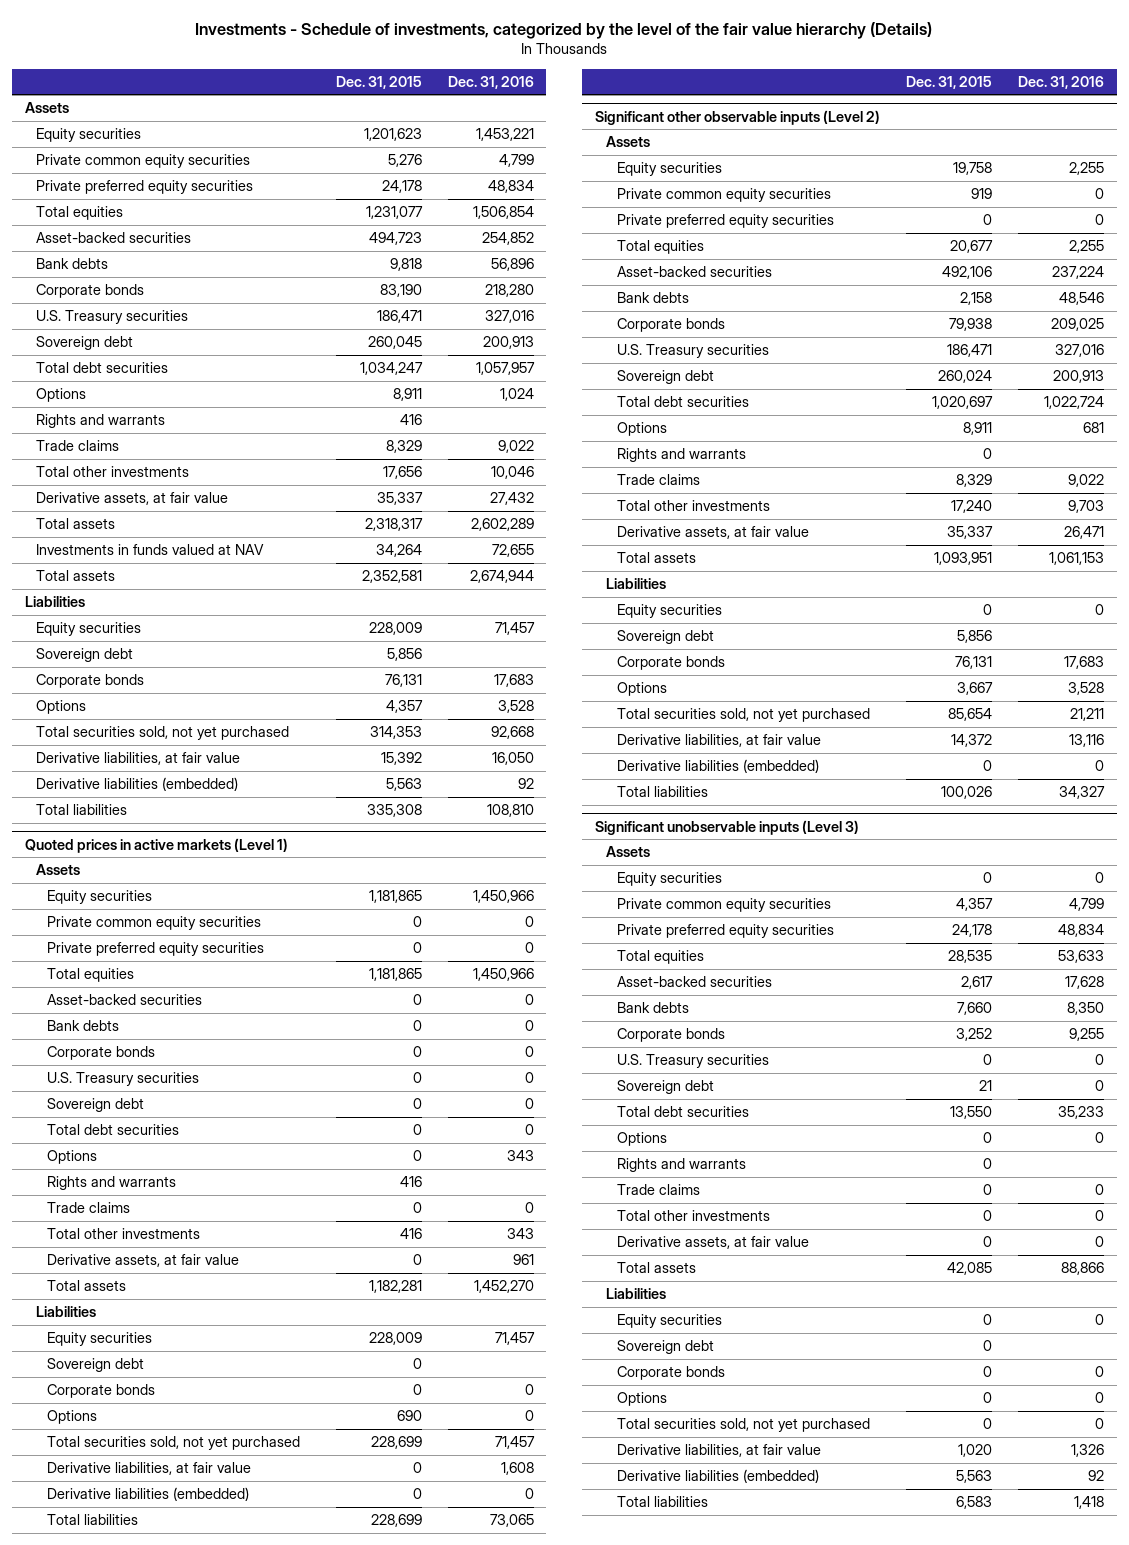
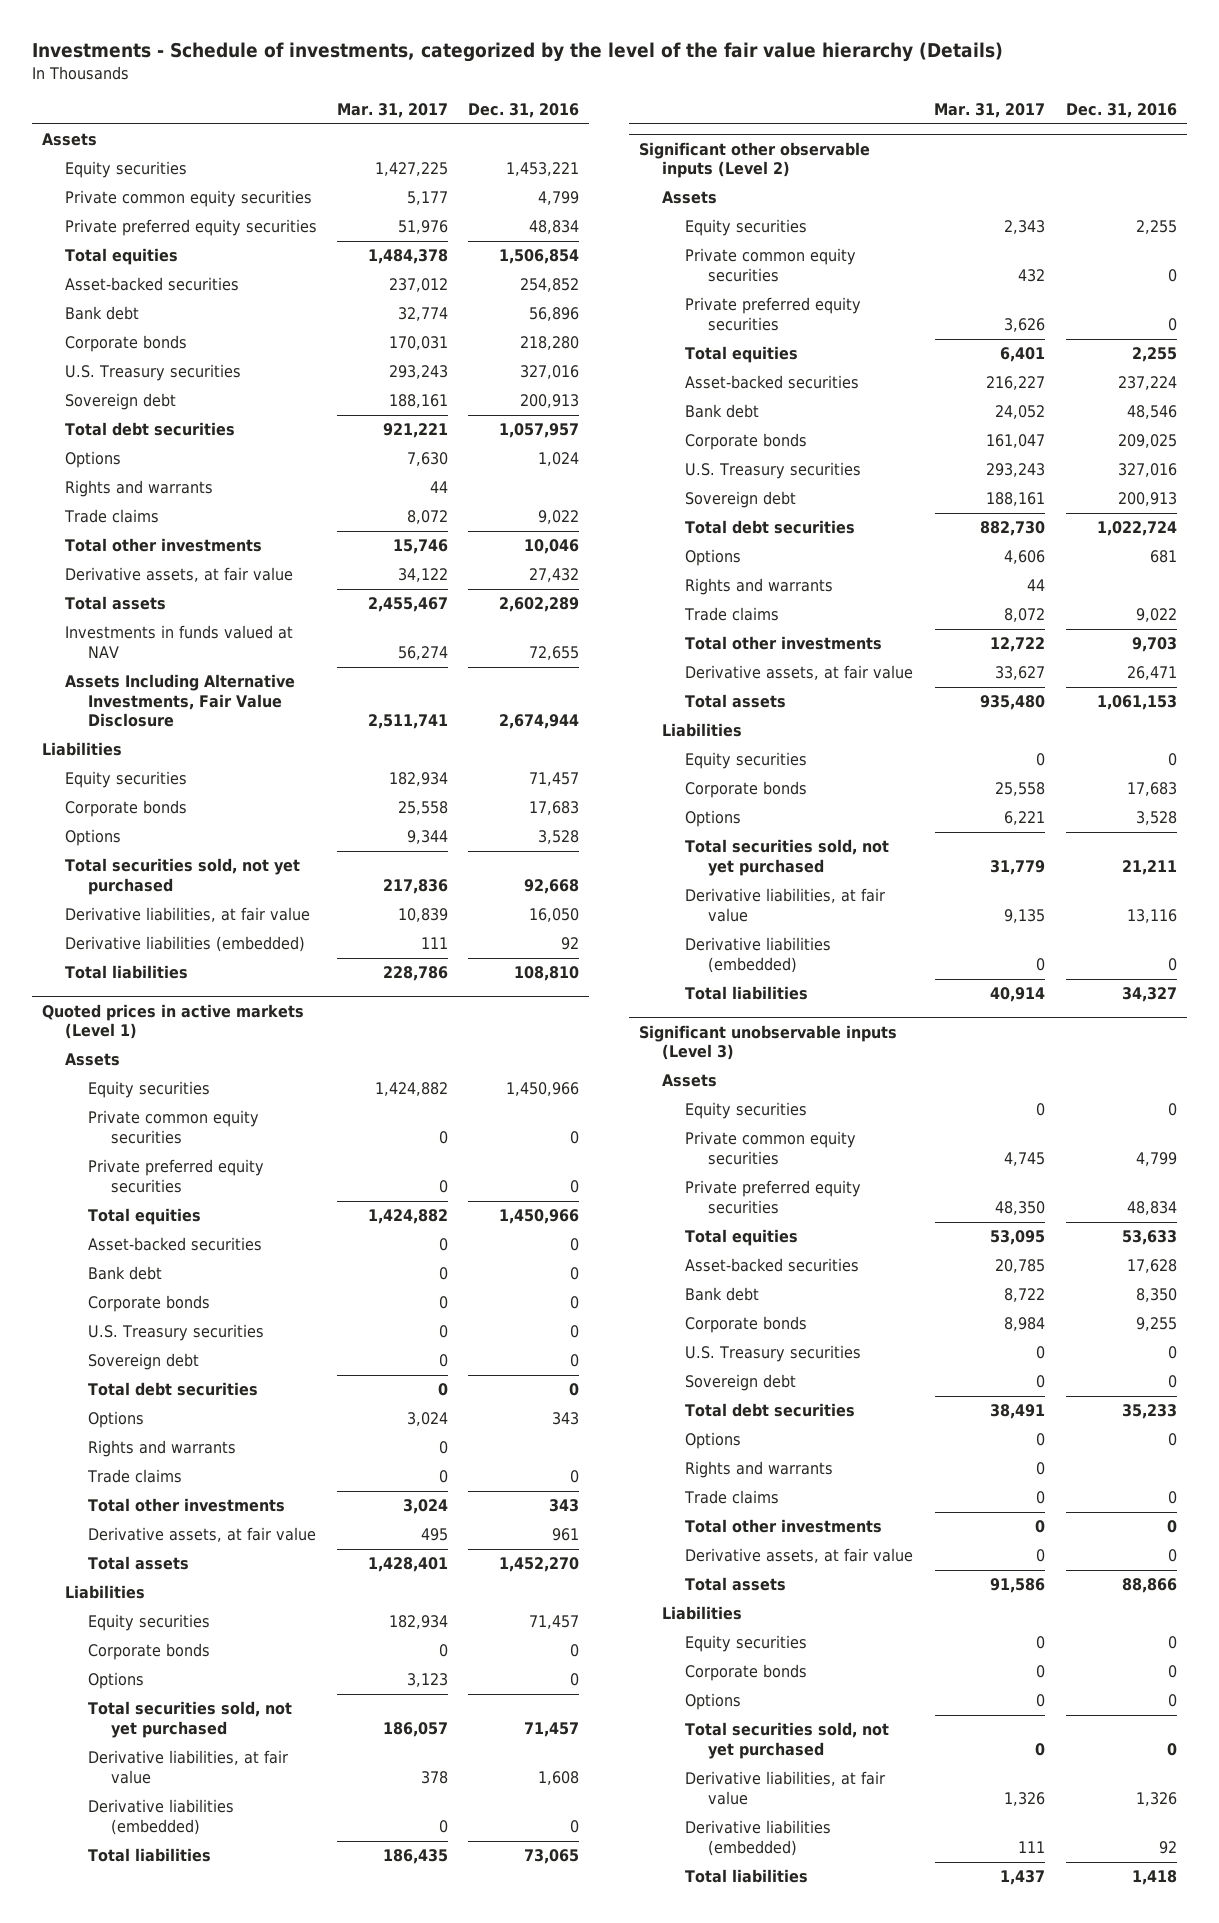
- | Dec. 31, 2015 | Dec. 31, 2016
+ | Mar. 31, 2017 | Dec. 31, 2016
- Bank debts | 9,818 | 56,896
+ Bank debt | 32,774 | 56,896
- Total assets | 2,352,581 | 2,674,944
+ Assets Including Alternative Investments, Fair Value Disclosure | 2,511,741 | 2,674,944
- Sovereign debt | 5,856 |
@ Quoted prices in active markets (Level 1)
- Bank debts | 0 | 0
+ Bank debt | 0 | 0
- Sovereign debt | 0 |
@ Significant other observable inputs (Level 2)
- Bank debts | 2,158 | 48,546
+ Bank debt | 24,052 | 48,546
- Sovereign debt | 5,856 |
@ Significant unobservable inputs (Level 3)
- Bank debts | 7,660 | 8,350
+ Bank debt | 8,722 | 8,350
- Sovereign debt | 0 |

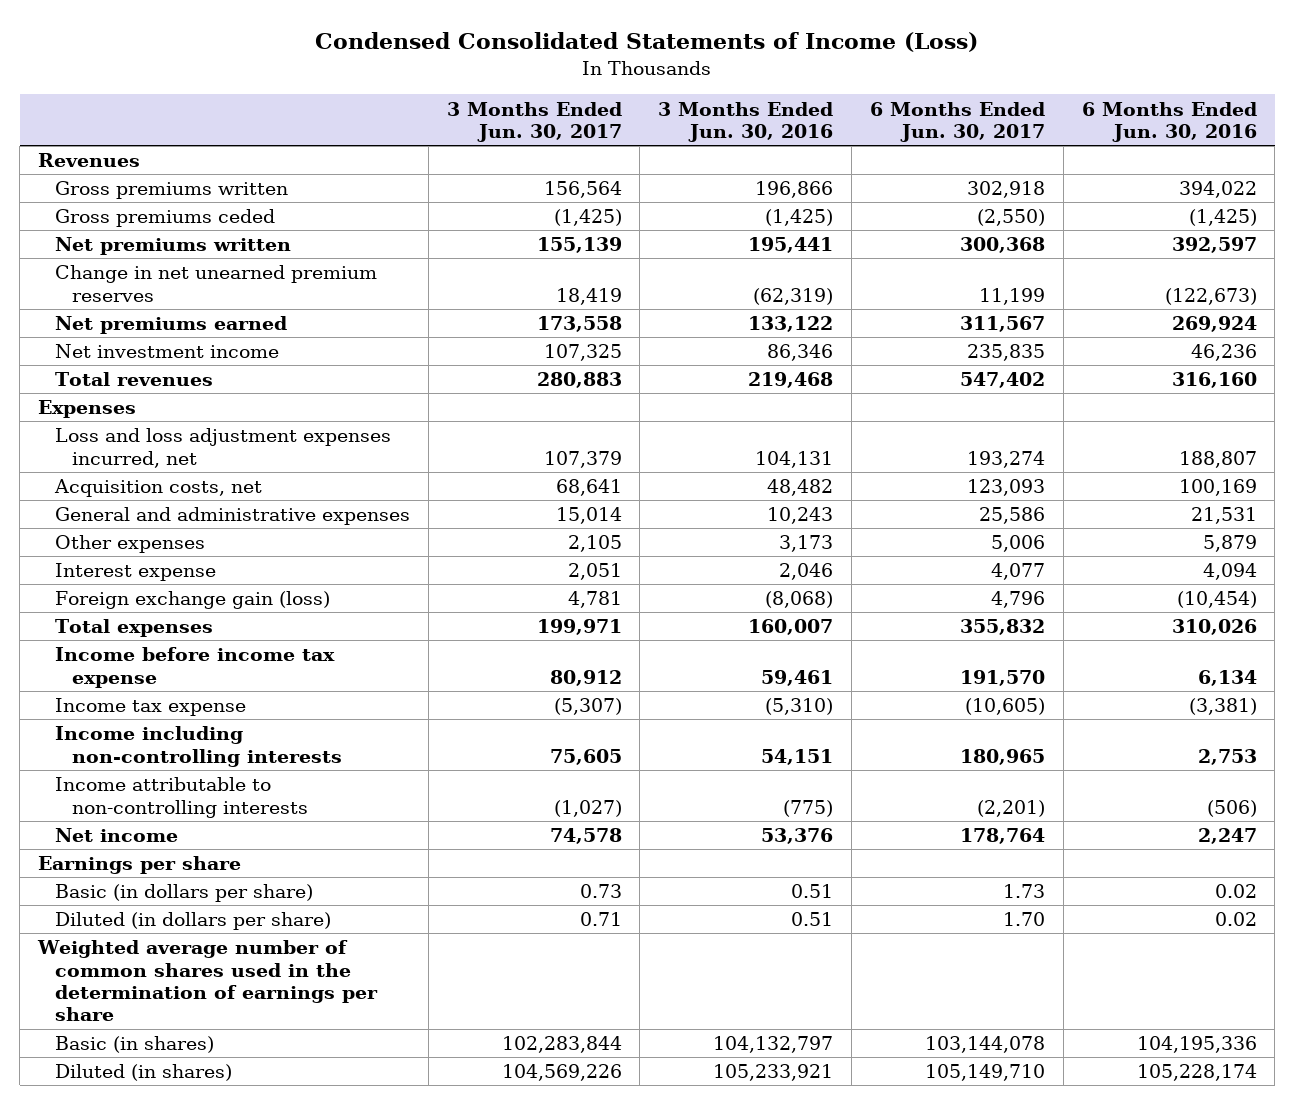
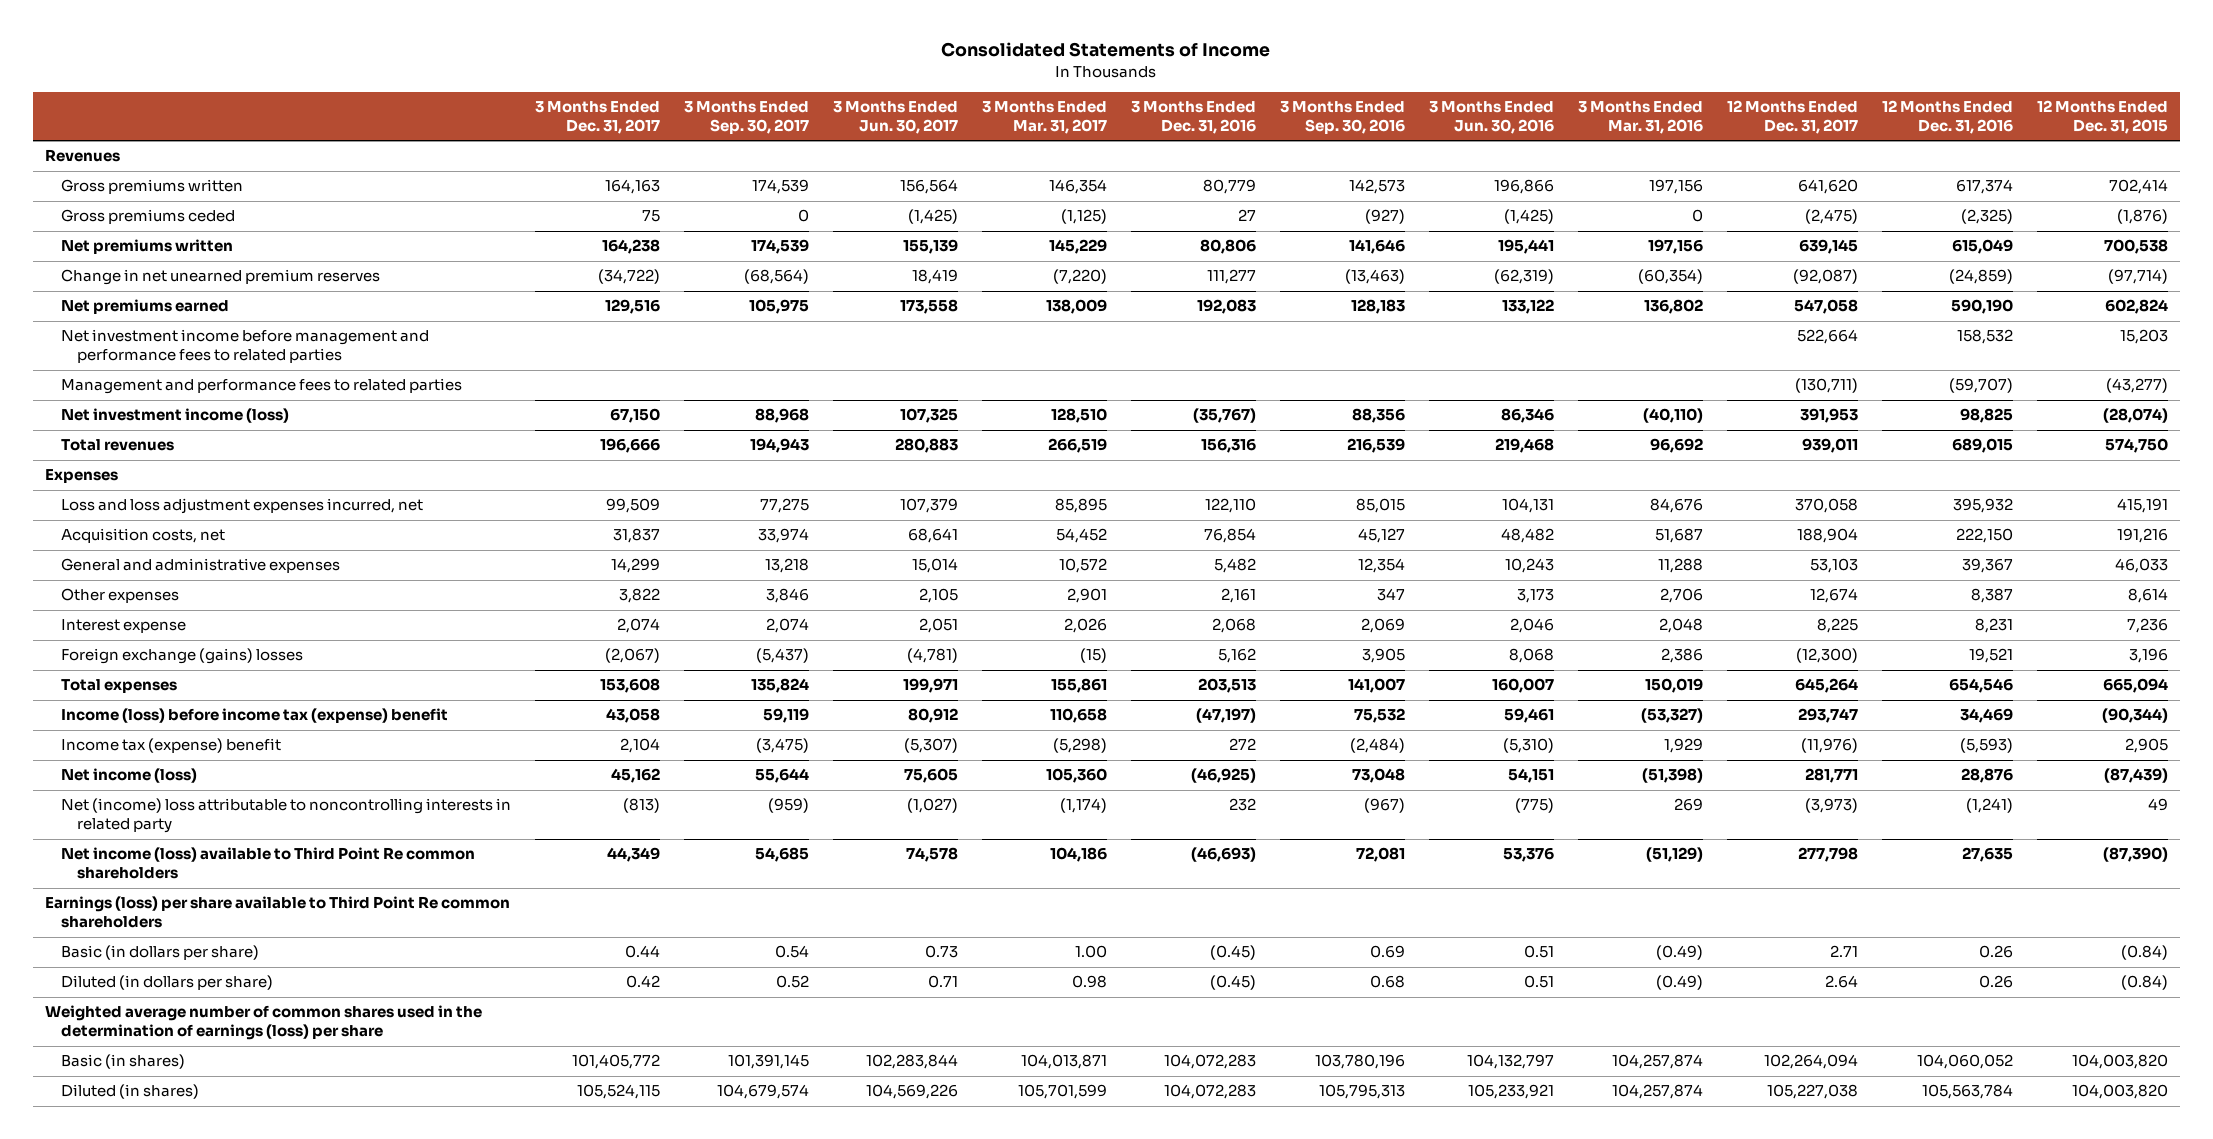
- Condensed Consolidated Statements of Income (Loss)
+ Consolidated Statements of Income
- | 3 Months Ended Jun. 30, 2017 | 3 Months Ended Jun. 30, 2016 | 6 Months Ended Jun. 30, 2017 | 6 Months Ended Jun. 30, 2016
+ | 3 Months Ended Dec. 31, 2017 | 3 Months Ended Sep. 30, 2017 | 3 Months Ended Jun. 30, 2017 | 3 Months Ended Mar. 31, 2017 | 3 Months Ended Dec. 31, 2016 | 3 Months Ended Sep. 30, 2016 | 3 Months Ended Jun. 30, 2016 | 3 Months Ended Mar. 31, 2016 | 12 Months Ended Dec. 31, 2017 | 12 Months Ended Dec. 31, 2016 | 12 Months Ended Dec. 31, 2015
- Net investment income | 107,325 | 86,346 | 235,835 | 46,236
+ Net investment income before management and performance fees to related parties | | | | | | | | | 522,664 | 158,532 | 15,203
+ Management and performance fees to related parties | | | | | | | | | (130,711) | (59,707) | (43,277)
+ Net investment income (loss) | 67,150 | 88,968 | 107,325 | 128,510 | (35,767) | 88,356 | 86,346 | (40,110) | 391,953 | 98,825 | (28,074)
- Foreign exchange gain (loss) | 4,781 | (8,068) | 4,796 | (10,454)
+ Foreign exchange (gains) losses | (2,067) | (5,437) | (4,781) | (15) | 5,162 | 3,905 | 8,068 | 2,386 | (12,300) | 19,521 | 3,196
- Income before income tax expense | 80,912 | 59,461 | 191,570 | 6,134
- Income tax expense | (5,307) | (5,310) | (10,605) | (3,381)
- Income including non-controlling interests | 75,605 | 54,151 | 180,965 | 2,753
- Income attributable to non-controlling interests | (1,027) | (775) | (2,201) | (506)
- Net income | 74,578 | 53,376 | 178,764 | 2,247
- Earnings per share
+ Income (loss) before income tax (expense) benefit | 43,058 | 59,119 | 80,912 | 110,658 | (47,197) | 75,532 | 59,461 | (53,327) | 293,747 | 34,469 | (90,344)
+ Income tax (expense) benefit | 2,104 | (3,475) | (5,307) | (5,298) | 272 | (2,484) | (5,310) | 1,929 | (11,976) | (5,593) | 2,905
+ Net income (loss) | 45,162 | 55,644 | 75,605 | 105,360 | (46,925) | 73,048 | 54,151 | (51,398) | 281,771 | 28,876 | (87,439)
+ Net (income) loss attributable to noncontrolling interests in related party | (813) | (959) | (1,027) | (1,174) | 232 | (967) | (775) | 269 | (3,973) | (1,241) | 49
+ Net income (loss) available to Third Point Re common shareholders | 44,349 | 54,685 | 74,578 | 104,186 | (46,693) | 72,081 | 53,376 | (51,129) | 277,798 | 27,635 | (87,390)
+ Earnings (loss) per share available to Third Point Re common shareholders
- Weighted average number of common shares used in the determination of earnings per share
+ Weighted average number of common shares used in the determination of earnings (loss) per share

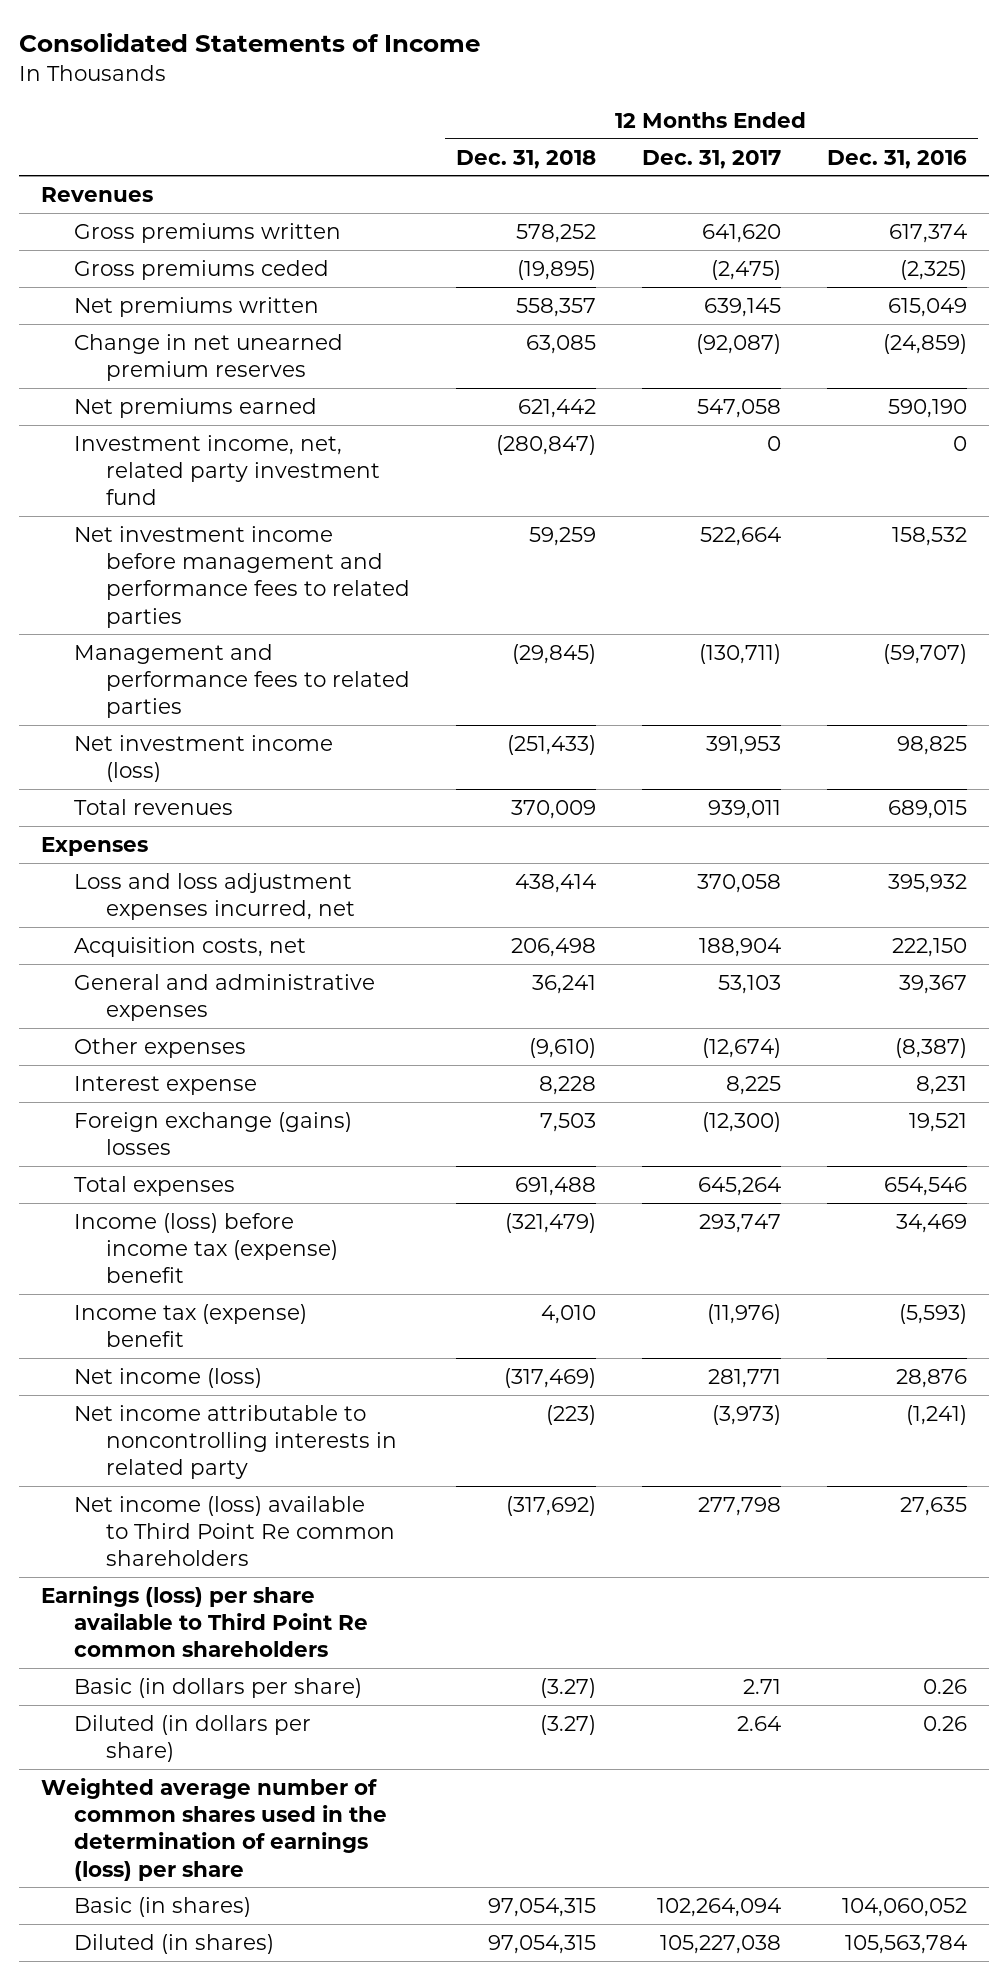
- | 3 Months Ended Dec. 31, 2017 | 3 Months Ended Sep. 30, 2017 | 3 Months Ended Jun. 30, 2017 | 3 Months Ended Mar. 31, 2017 | 3 Months Ended Dec. 31, 2016 | 3 Months Ended Sep. 30, 2016 | 3 Months Ended Jun. 30, 2016 | 3 Months Ended Mar. 31, 2016 | 12 Months Ended Dec. 31, 2017 | 12 Months Ended Dec. 31, 2016 | 12 Months Ended Dec. 31, 2015
+ | 12 Months Ended Dec. 31, 2018 | 12 Months Ended Dec. 31, 2017 | 12 Months Ended Dec. 31, 2016
+ Investment income, net, related party investment fund | (280,847) | 0 | 0
- Other expenses | 3,822 | 3,846 | 2,105 | 2,901 | 2,161 | 347 | 3,173 | 2,706 | 12,674 | 8,387 | 8,614
+ Other expenses | (9,610) | (12,674) | (8,387)
- Net (income) loss attributable to noncontrolling interests in related party | (813) | (959) | (1,027) | (1,174) | 232 | (967) | (775) | 269 | (3,973) | (1,241) | 49
+ Net income attributable to noncontrolling interests in related party | (223) | (3,973) | (1,241)

